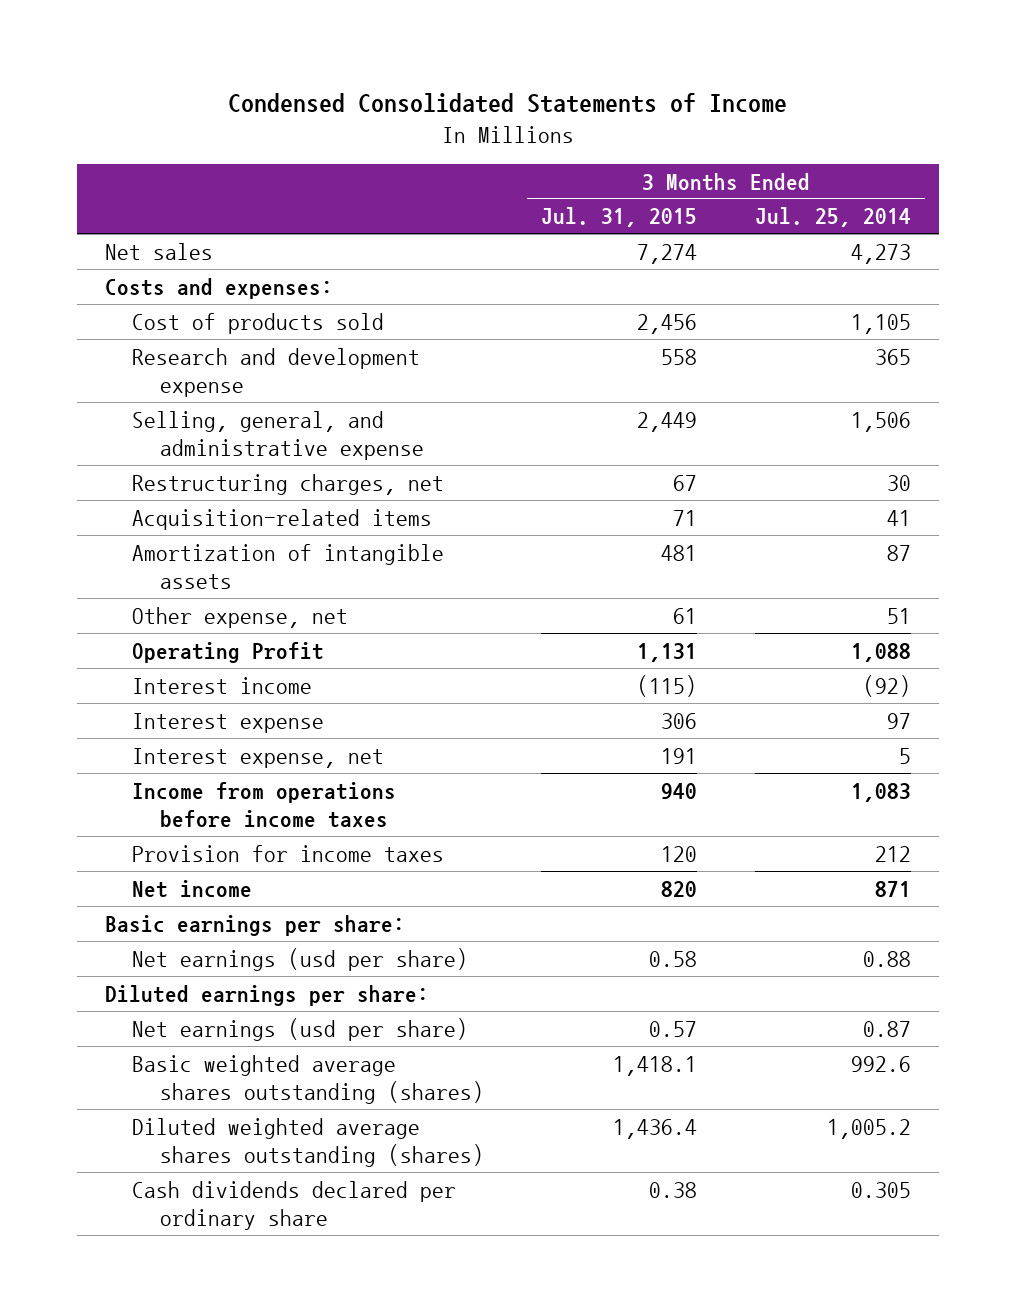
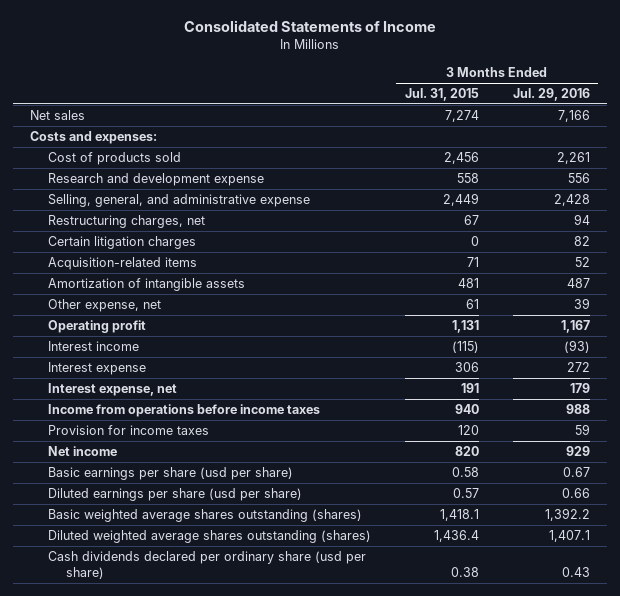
- Condensed Consolidated Statements of Income
+ Consolidated Statements of Income
- | 3 Months Ended Jul. 31, 2015 | 3 Months Ended Jul. 25, 2014
+ | 3 Months Ended Jul. 31, 2015 | 3 Months Ended Jul. 29, 2016
+ Certain litigation charges | 0 | 82
- Operating Profit | 1,131 | 1,088
+ Operating profit | 1,131 | 1,167
- Basic earnings per share:
- Net earnings (usd per share) | 0.58 | 0.88
- Diluted earnings per share:
- Net earnings (usd per share) | 0.57 | 0.87
+ Basic earnings per share (usd per share) | 0.58 | 0.67
+ Diluted earnings per share (usd per share) | 0.57 | 0.66
- Cash dividends declared per ordinary share | 0.38 | 0.305
+ Cash dividends declared per ordinary share (usd per share) | 0.38 | 0.43

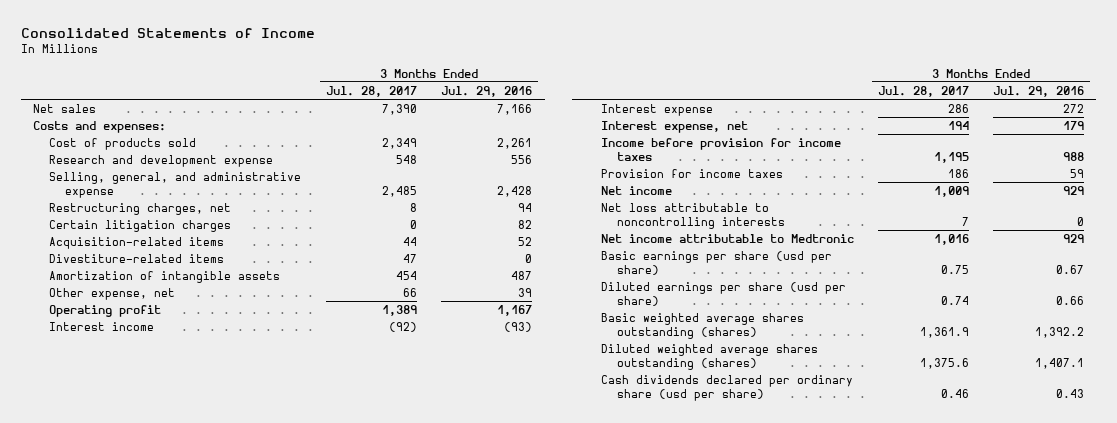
- | 3 Months Ended Jul. 31, 2015 | 3 Months Ended Jul. 29, 2016
+ | 3 Months Ended Jul. 28, 2017 | 3 Months Ended Jul. 29, 2016
+ Divestiture-related items | 47 | 0
- Income from operations before income taxes | 940 | 988
+ Income before provision for income taxes | 1,195 | 988
+ Net loss attributable to noncontrolling interests | 7 | 0
+ Net income attributable to Medtronic | 1,016 | 929

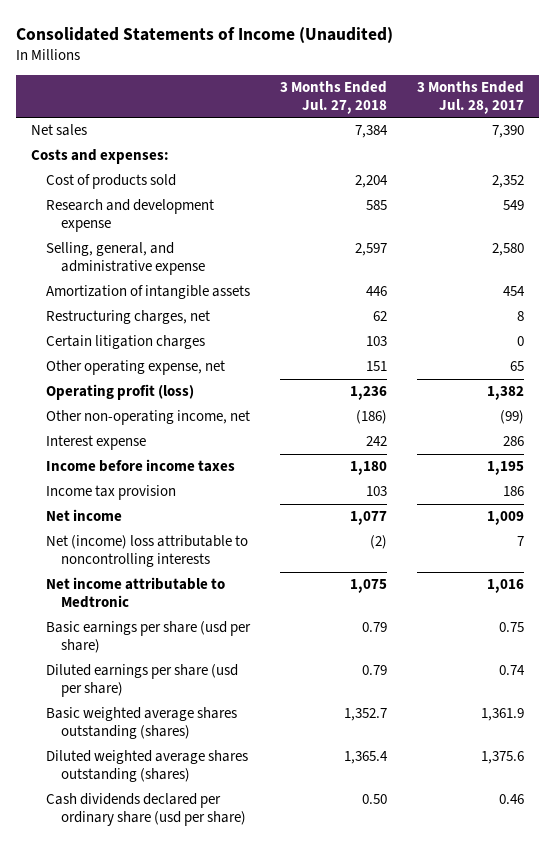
- Consolidated Statements of Income
+ Consolidated Statements of Income (Unaudited)
- | 3 Months Ended Jul. 28, 2017 | 3 Months Ended Jul. 29, 2016
+ | 3 Months Ended Jul. 27, 2018 | 3 Months Ended Jul. 28, 2017
- Cost of products sold | 2,349 | 2,261
- Research and development expense | 548 | 556
- Selling, general, and administrative expense | 2,485 | 2,428
+ Cost of products sold | 2,204 | 2,352
+ Research and development expense | 585 | 549
+ Selling, general, and administrative expense | 2,597 | 2,580
moved up: Amortization of intangible assets | 446 | 454
- Acquisition-related items | 44 | 52
- Divestiture-related items | 47 | 0
- Other expense, net | 66 | 39
- Operating profit | 1,389 | 1,167
- Interest income | (92) | (93)
+ Other operating expense, net | 151 | 65
+ Operating profit (loss) | 1,236 | 1,382
+ Other non-operating income, net | (186) | (99)
- Interest expense, net | 194 | 179
- Income before provision for income taxes | 1,195 | 988
- Provision for income taxes | 186 | 59
+ Income before income taxes | 1,180 | 1,195
+ Income tax provision | 103 | 186
- Net loss attributable to noncontrolling interests | 7 | 0
+ Net (income) loss attributable to noncontrolling interests | (2) | 7

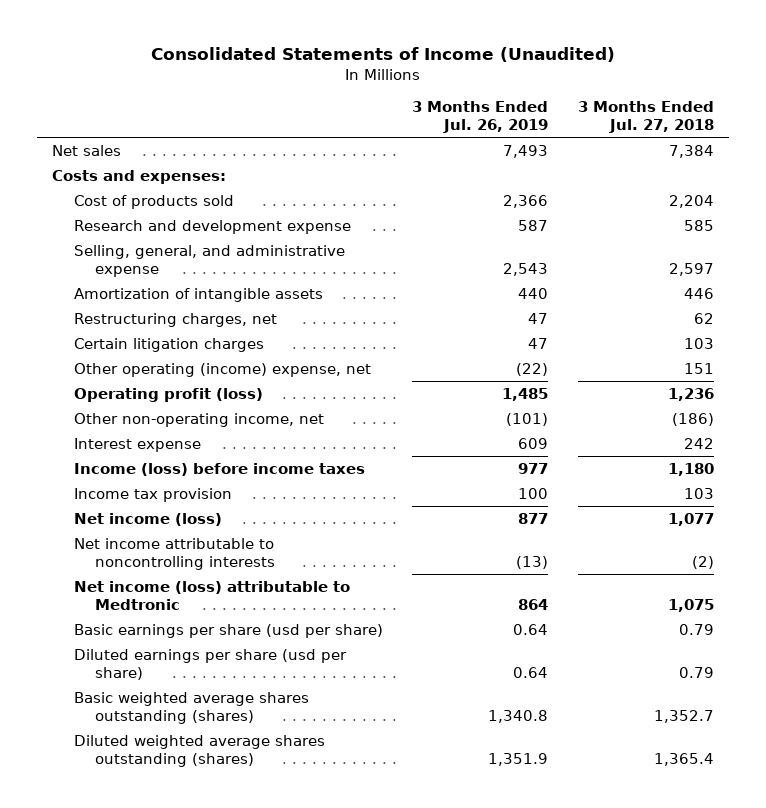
- | 3 Months Ended Jul. 27, 2018 | 3 Months Ended Jul. 28, 2017
+ | 3 Months Ended Jul. 26, 2019 | 3 Months Ended Jul. 27, 2018
- Other operating expense, net | 151 | 65
+ Other operating (income) expense, net | (22) | 151
- Income before income taxes | 1,180 | 1,195
+ Income (loss) before income taxes | 977 | 1,180
- Net income | 1,077 | 1,009
- Net (income) loss attributable to noncontrolling interests | (2) | 7
- Net income attributable to Medtronic | 1,075 | 1,016
+ Net income (loss) | 877 | 1,077
+ Net income attributable to noncontrolling interests | (13) | (2)
+ Net income (loss) attributable to Medtronic | 864 | 1,075
- Cash dividends declared per ordinary share (usd per share) | 0.50 | 0.46

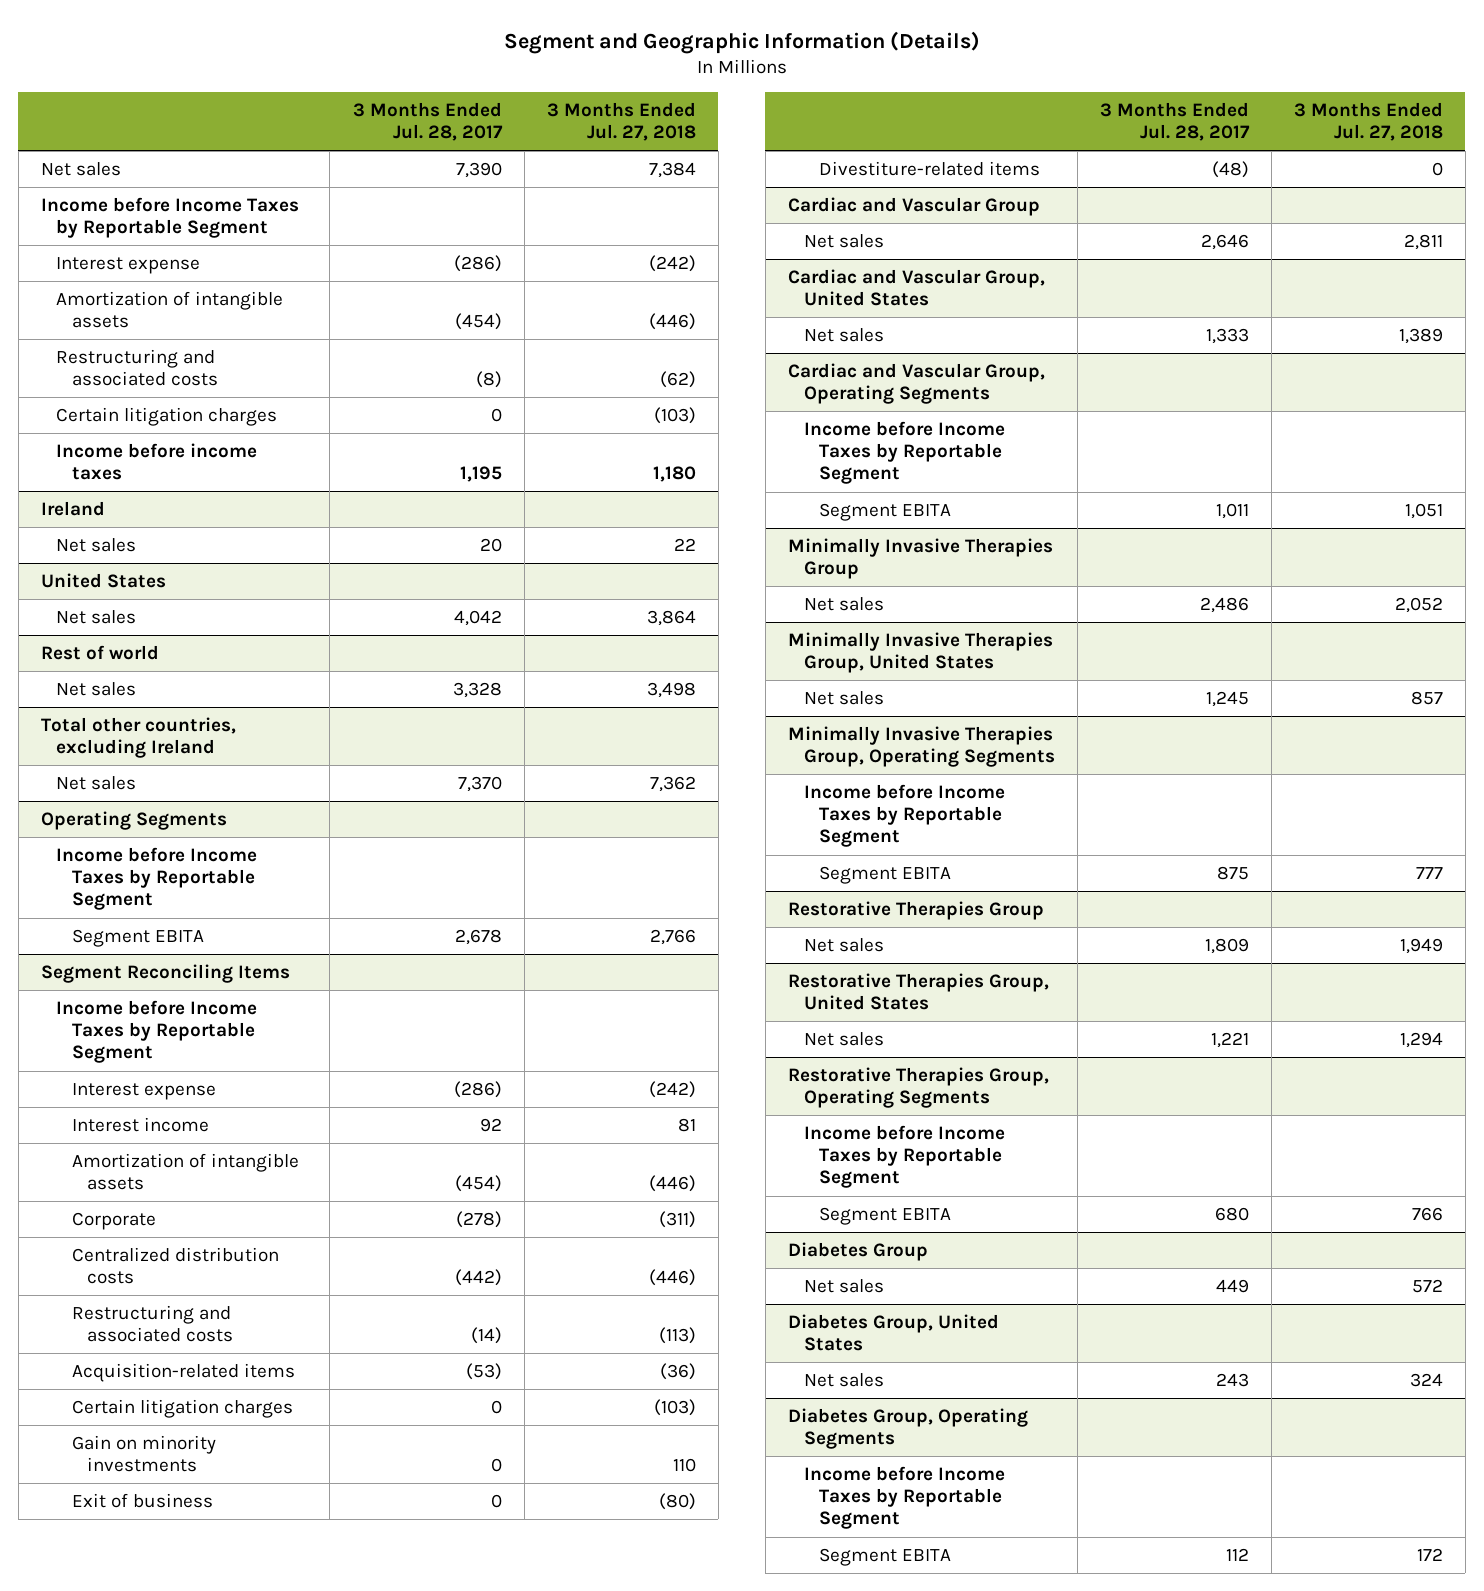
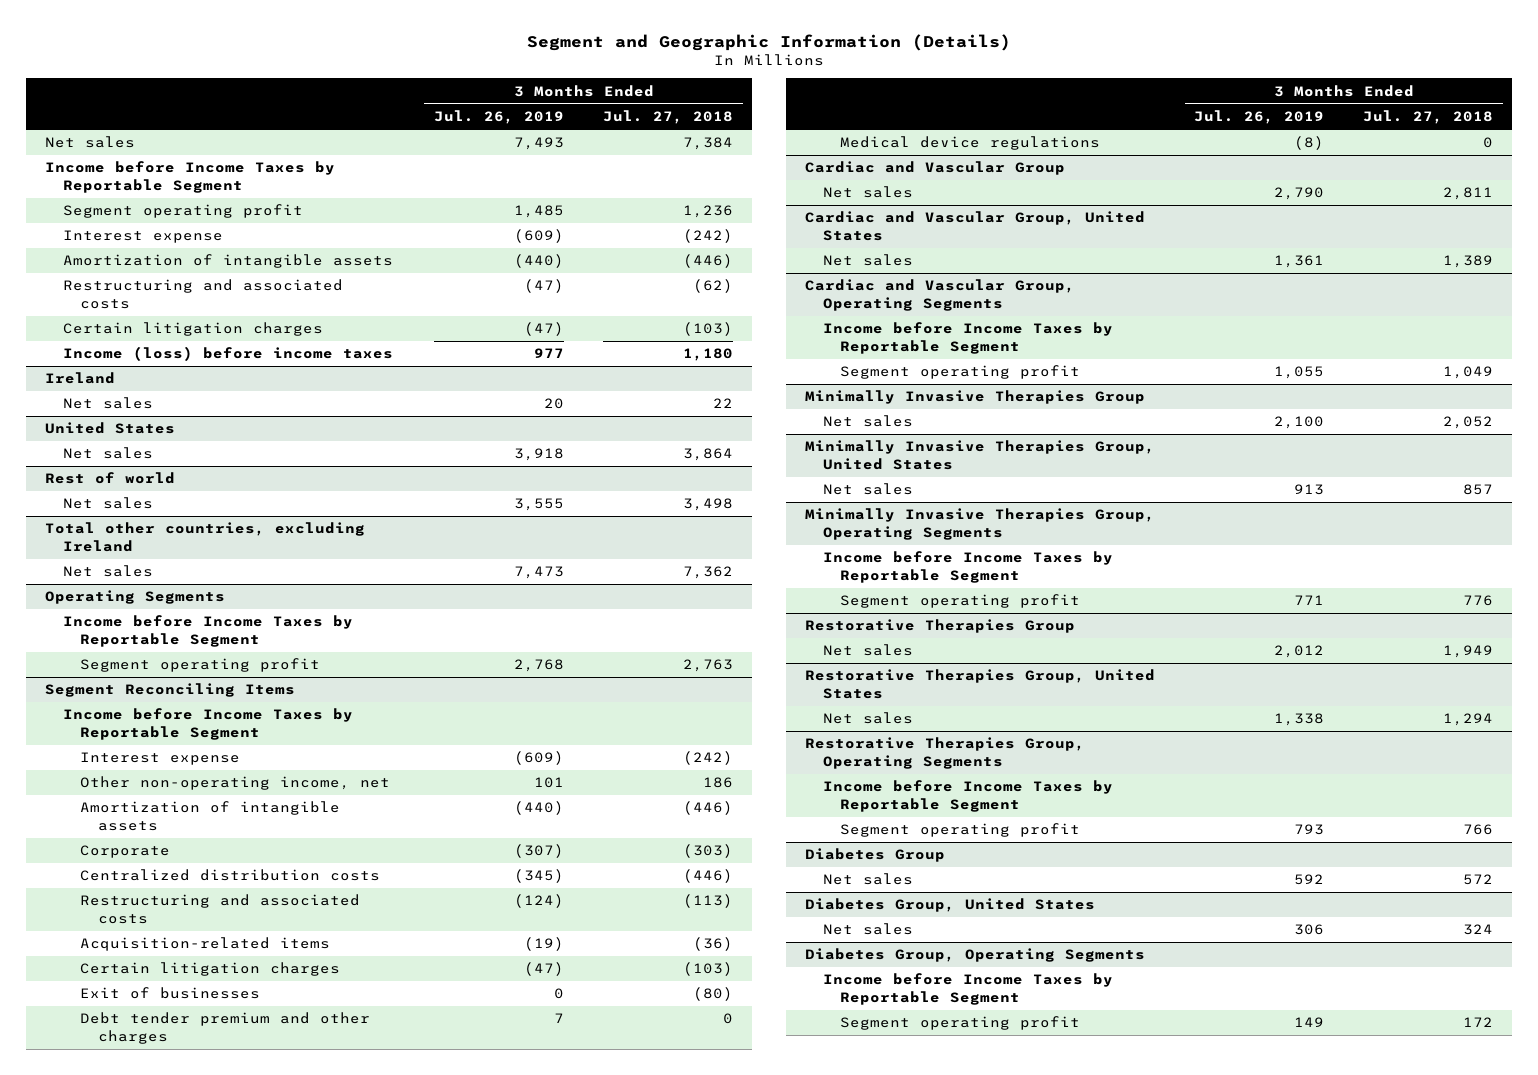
- | 3 Months Ended Jul. 28, 2017 | 3 Months Ended Jul. 27, 2018
+ | 3 Months Ended Jul. 26, 2019 | 3 Months Ended Jul. 27, 2018
+ Segment operating profit | 1,485 | 1,236
- Income before income taxes | 1,195 | 1,180
+ Income (loss) before income taxes | 977 | 1,180
@ Operating Segments
- Segment EBITA | 2,678 | 2,766
+ Segment operating profit | 2,768 | 2,763
@ Segment Reconciling Items
- Interest income | 92 | 81
+ Other non-operating income, net | 101 | 186
- Corporate | (278) | (311)
+ Corporate | (307) | (303)
- Gain on minority investments | 0 | 110
- Exit of business | 0 | (80)
- Divestiture-related items | (48) | 0
+ Exit of businesses | 0 | (80)
+ Debt tender premium and other charges | 7 | 0
+ Medical device regulations | (8) | 0
@ Cardiac and Vascular Group, Operating Segments
- Segment EBITA | 1,011 | 1,051
+ Segment operating profit | 1,055 | 1,049
@ Minimally Invasive Therapies Group, Operating Segments
- Segment EBITA | 875 | 777
+ Segment operating profit | 771 | 776
@ Restorative Therapies Group, Operating Segments
- Segment EBITA | 680 | 766
+ Segment operating profit | 793 | 766
@ Diabetes Group, Operating Segments
- Segment EBITA | 112 | 172
+ Segment operating profit | 149 | 172

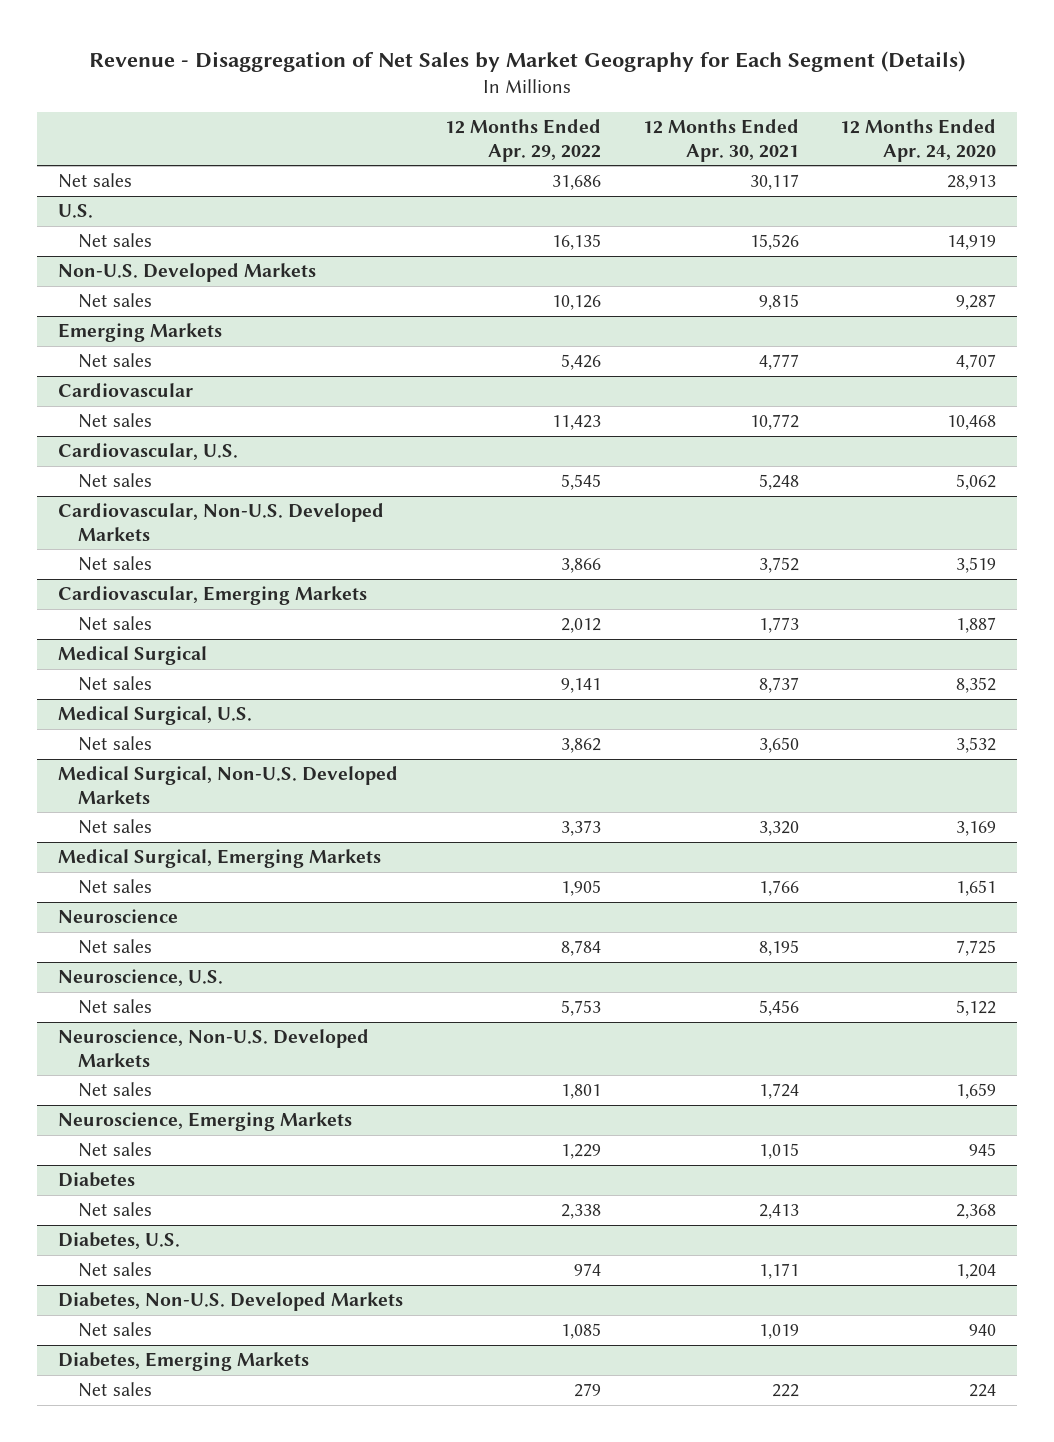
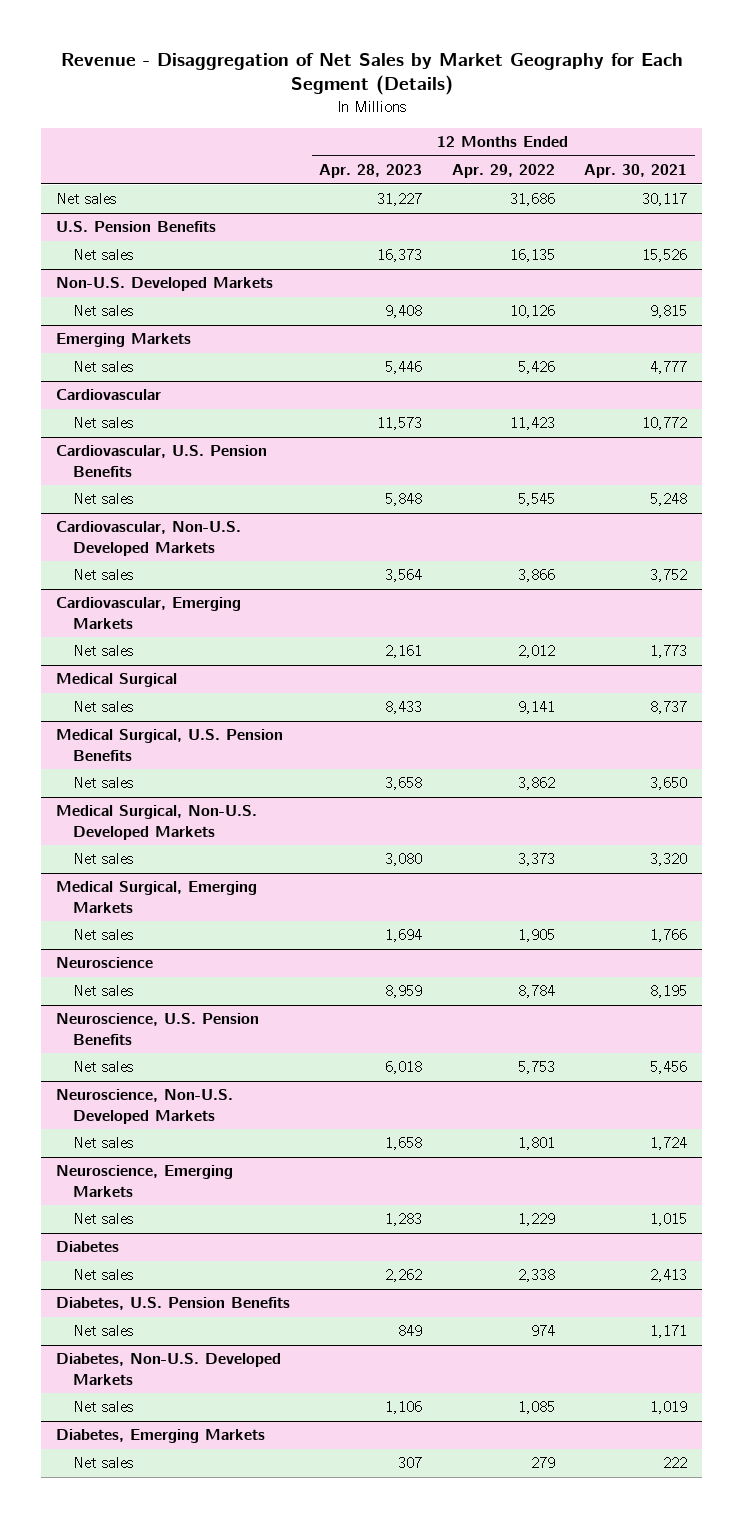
- | 12 Months Ended Apr. 29, 2022 | 12 Months Ended Apr. 30, 2021 | 12 Months Ended Apr. 24, 2020
+ | 12 Months Ended Apr. 28, 2023 | 12 Months Ended Apr. 29, 2022 | 12 Months Ended Apr. 30, 2021
- U.S.
+ U.S. Pension Benefits
- Cardiovascular, U.S.
+ Cardiovascular, U.S. Pension Benefits
- Medical Surgical, U.S.
+ Medical Surgical, U.S. Pension Benefits
- Neuroscience, U.S.
+ Neuroscience, U.S. Pension Benefits
- Diabetes, U.S.
+ Diabetes, U.S. Pension Benefits

